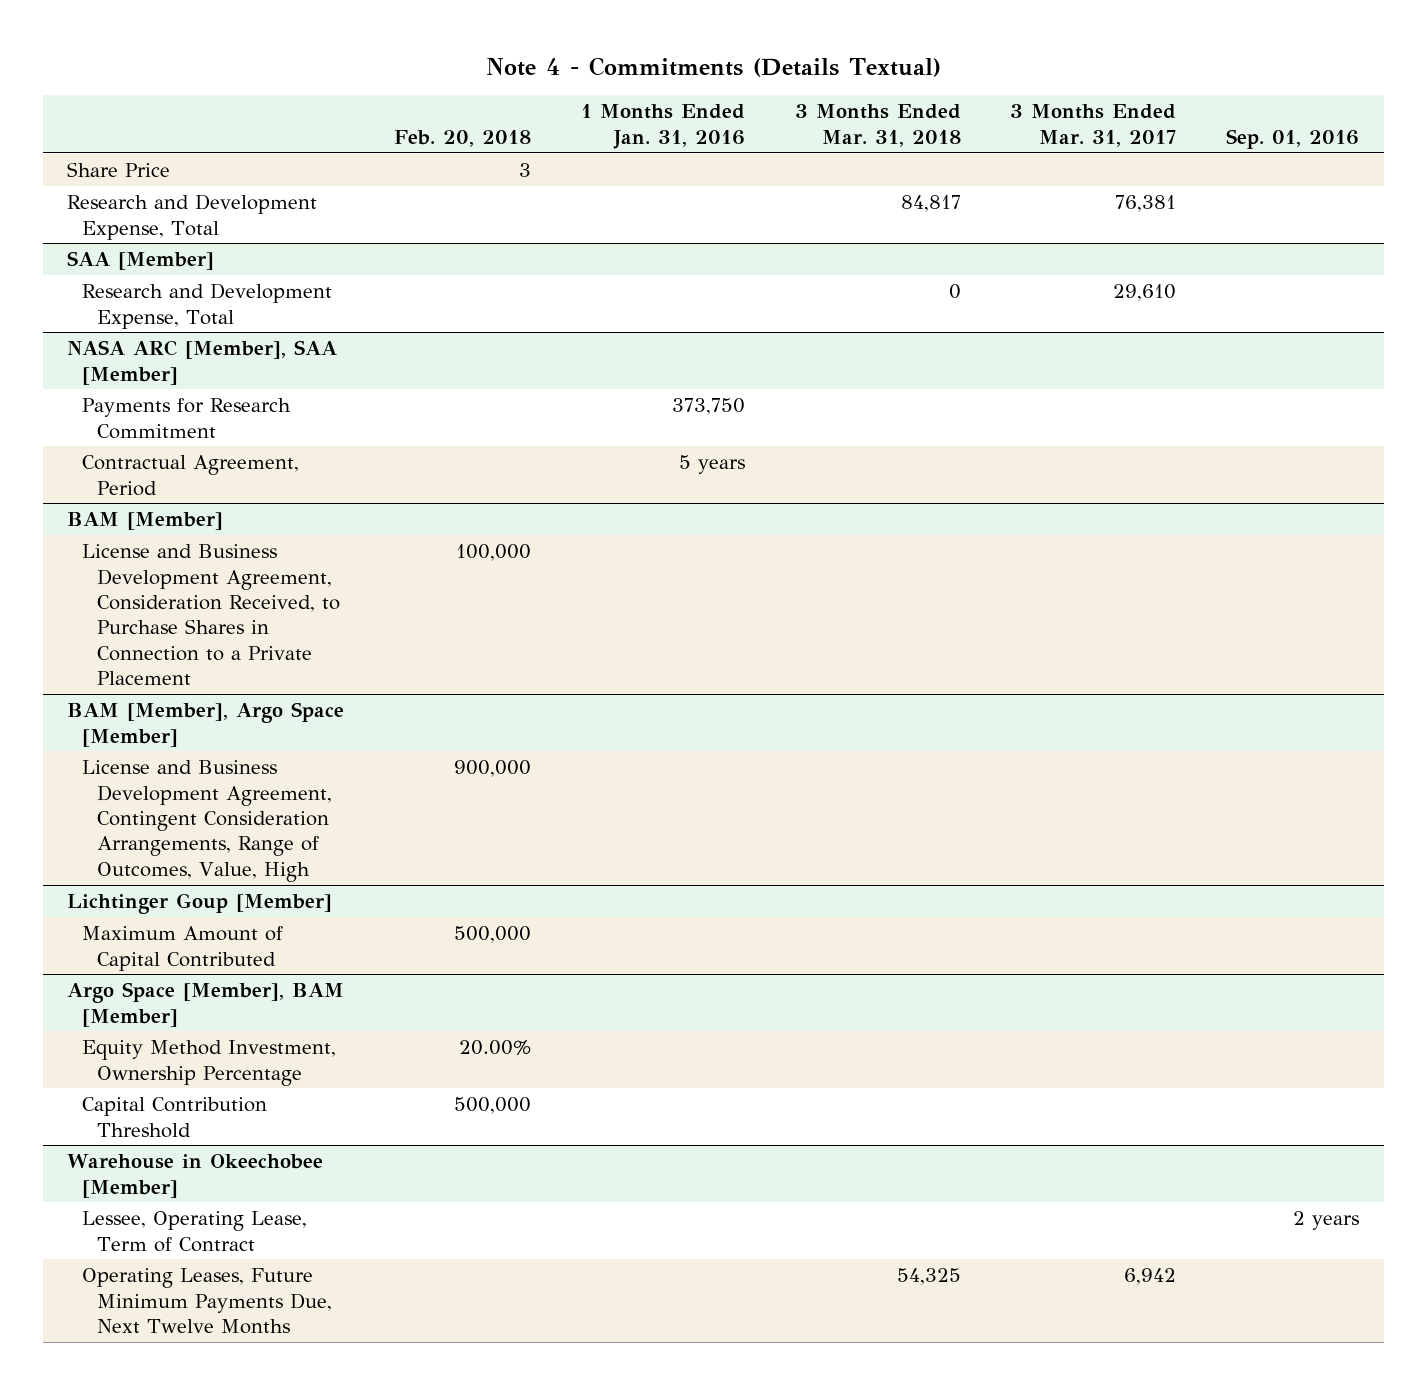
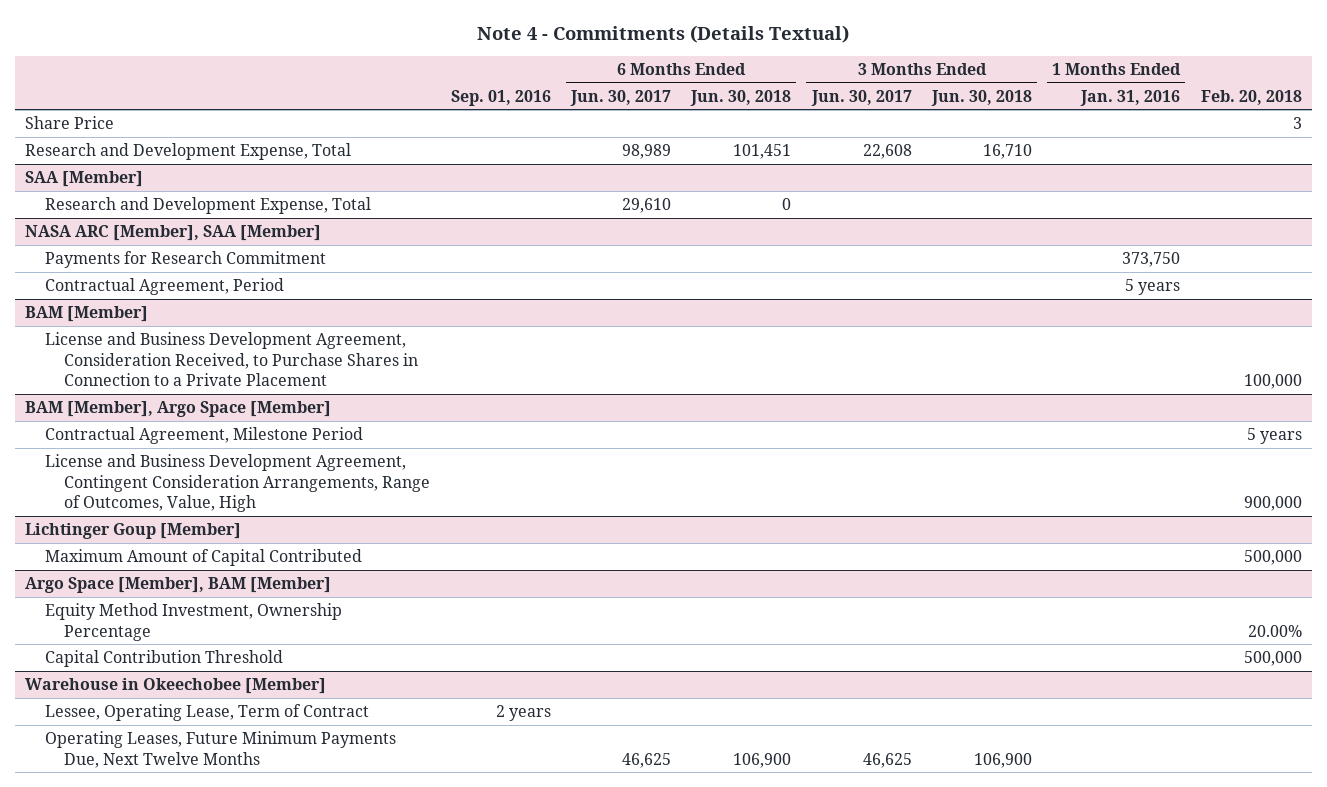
- | Feb. 20, 2018 | 1 Months Ended Jan. 31, 2016 | 3 Months Ended Mar. 31, 2018 | 3 Months Ended Mar. 31, 2017 | Sep. 01, 2016
+ | Sep. 01, 2016 | 6 Months Ended Jun. 30, 2017 | 6 Months Ended Jun. 30, 2018 | 3 Months Ended Jun. 30, 2017 | 3 Months Ended Jun. 30, 2018 | 1 Months Ended Jan. 31, 2016 | Feb. 20, 2018
@ BAM [Member], Argo Space [Member]
+ Contractual Agreement, Milestone Period | | | | | | | 5 years

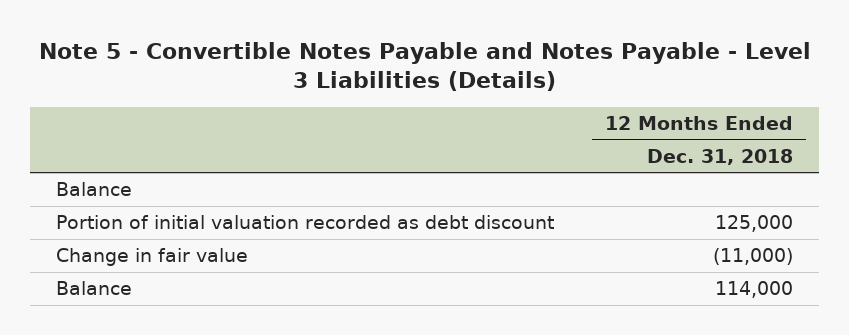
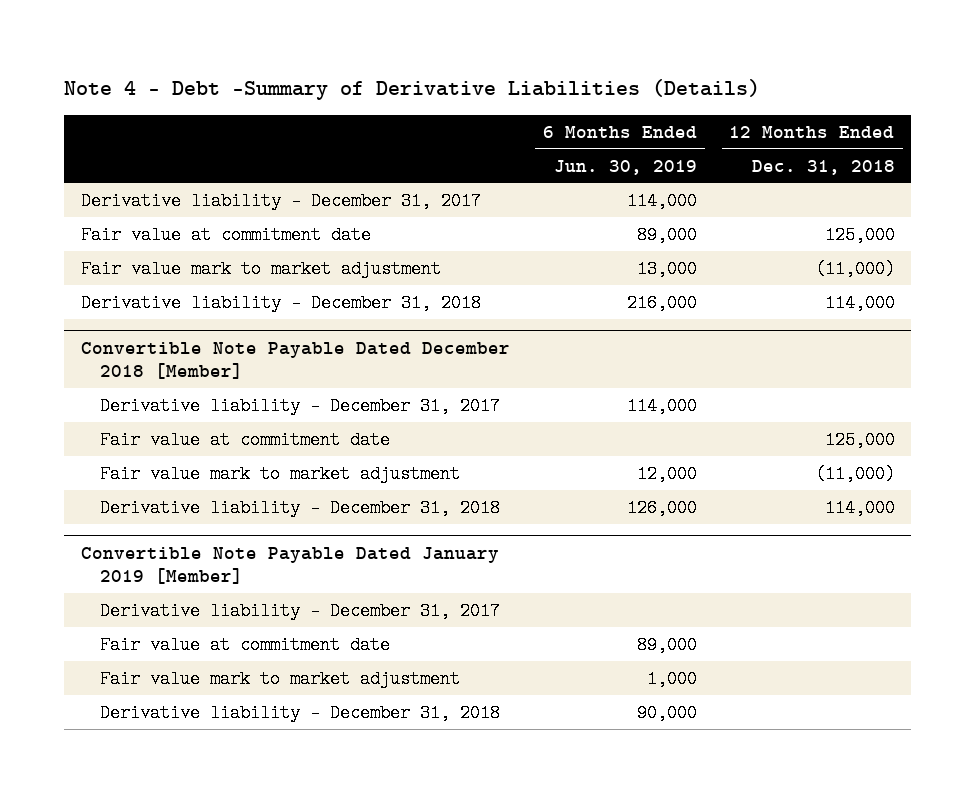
- Note 5 - Convertible Notes Payable and Notes Payable - Level 3 Liabilities (Details)
+ Note 4 - Debt -Summary of Derivative Liabilities (Details)
- | 12 Months Ended Dec. 31, 2018
+ | 6 Months Ended Jun. 30, 2019 | 12 Months Ended Dec. 31, 2018
- Balance
- Portion of initial valuation recorded as debt discount | 125,000
- Change in fair value | (11,000)
- Balance | 114,000
+ Derivative liability - December 31, 2017 | 114,000 |
+ Fair value at commitment date | 89,000 | 125,000
+ Fair value mark to market adjustment | 13,000 | (11,000)
+ Derivative liability - December 31, 2018 | 216,000 | 114,000
+ Convertible Note Payable Dated December 2018 [Member]
+ Derivative liability - December 31, 2017 | 114,000 |
+ Fair value at commitment date | | 125,000
+ Fair value mark to market adjustment | 12,000 | (11,000)
+ Derivative liability - December 31, 2018 | 126,000 | 114,000
+ Convertible Note Payable Dated January 2019 [Member]
+ Derivative liability - December 31, 2017
+ Fair value at commitment date | 89,000 |
+ Fair value mark to market adjustment | 1,000 |
+ Derivative liability - December 31, 2018 | 90,000 |

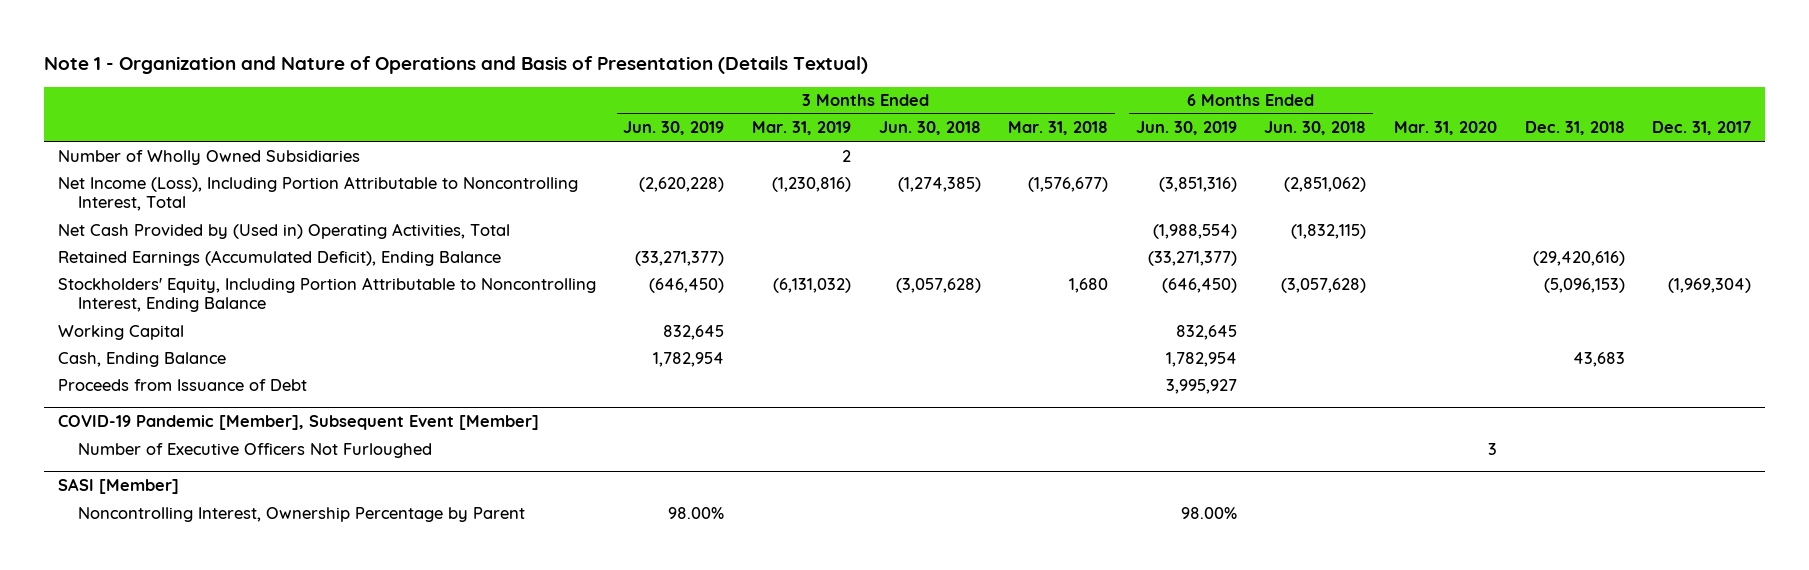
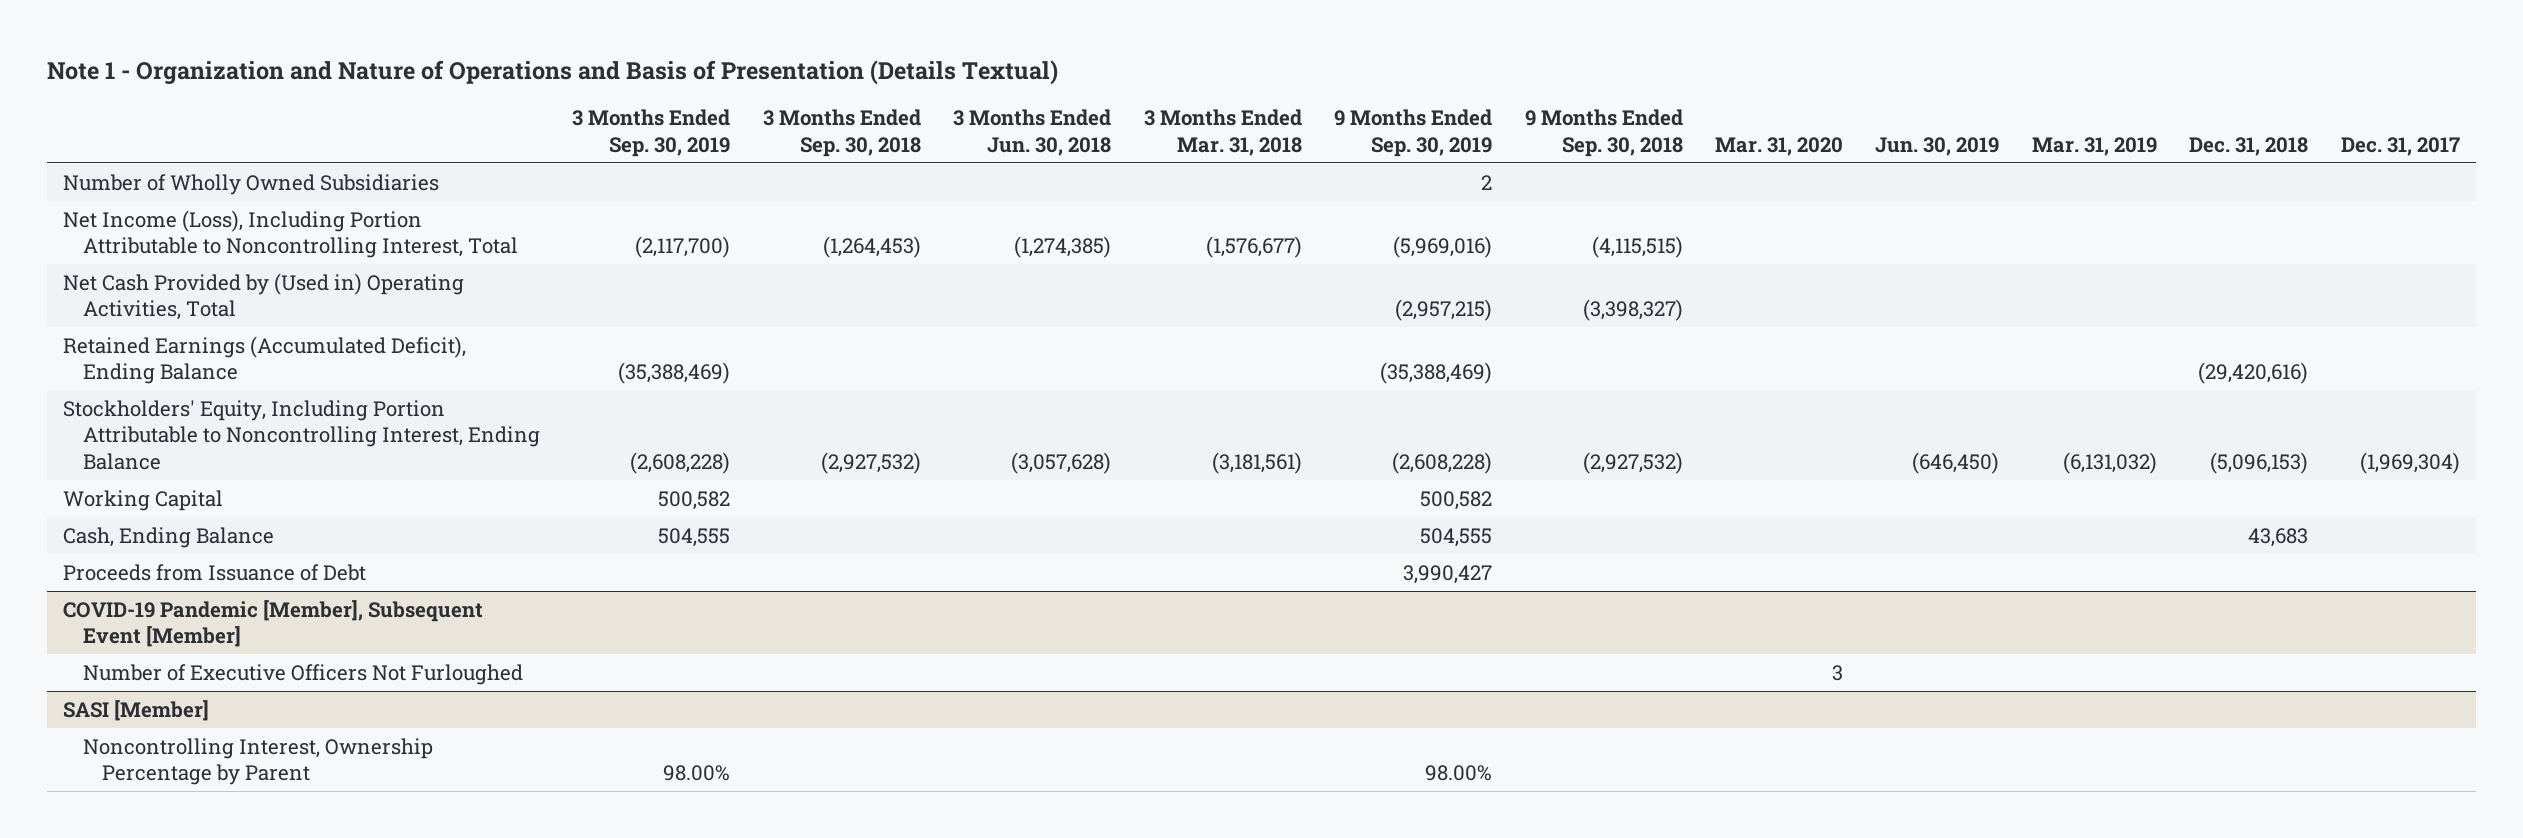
- | 3 Months Ended Jun. 30, 2019 | 3 Months Ended Mar. 31, 2019 | 3 Months Ended Jun. 30, 2018 | 3 Months Ended Mar. 31, 2018 | 6 Months Ended Jun. 30, 2019 | 6 Months Ended Jun. 30, 2018 | Mar. 31, 2020 | Dec. 31, 2018 | Dec. 31, 2017
+ | 3 Months Ended Sep. 30, 2019 | 3 Months Ended Sep. 30, 2018 | 3 Months Ended Jun. 30, 2018 | 3 Months Ended Mar. 31, 2018 | 9 Months Ended Sep. 30, 2019 | 9 Months Ended Sep. 30, 2018 | Mar. 31, 2020 | Jun. 30, 2019 | Mar. 31, 2019 | Dec. 31, 2018 | Dec. 31, 2017
- Stockholders' Equity, Including Portion Attributable to Noncontrolling Interest, Ending Balance | (646,450) | (6,131,032) | (3,057,628) | 1,680 | (646,450) | (3,057,628) | | (5,096,153) | (1,969,304)
+ Stockholders' Equity, Including Portion Attributable to Noncontrolling Interest, Ending Balance | (2,608,228) | (2,927,532) | (3,057,628) | (3,181,561) | (2,608,228) | (2,927,532) | | (646,450) | (6,131,032) | (5,096,153) | (1,969,304)

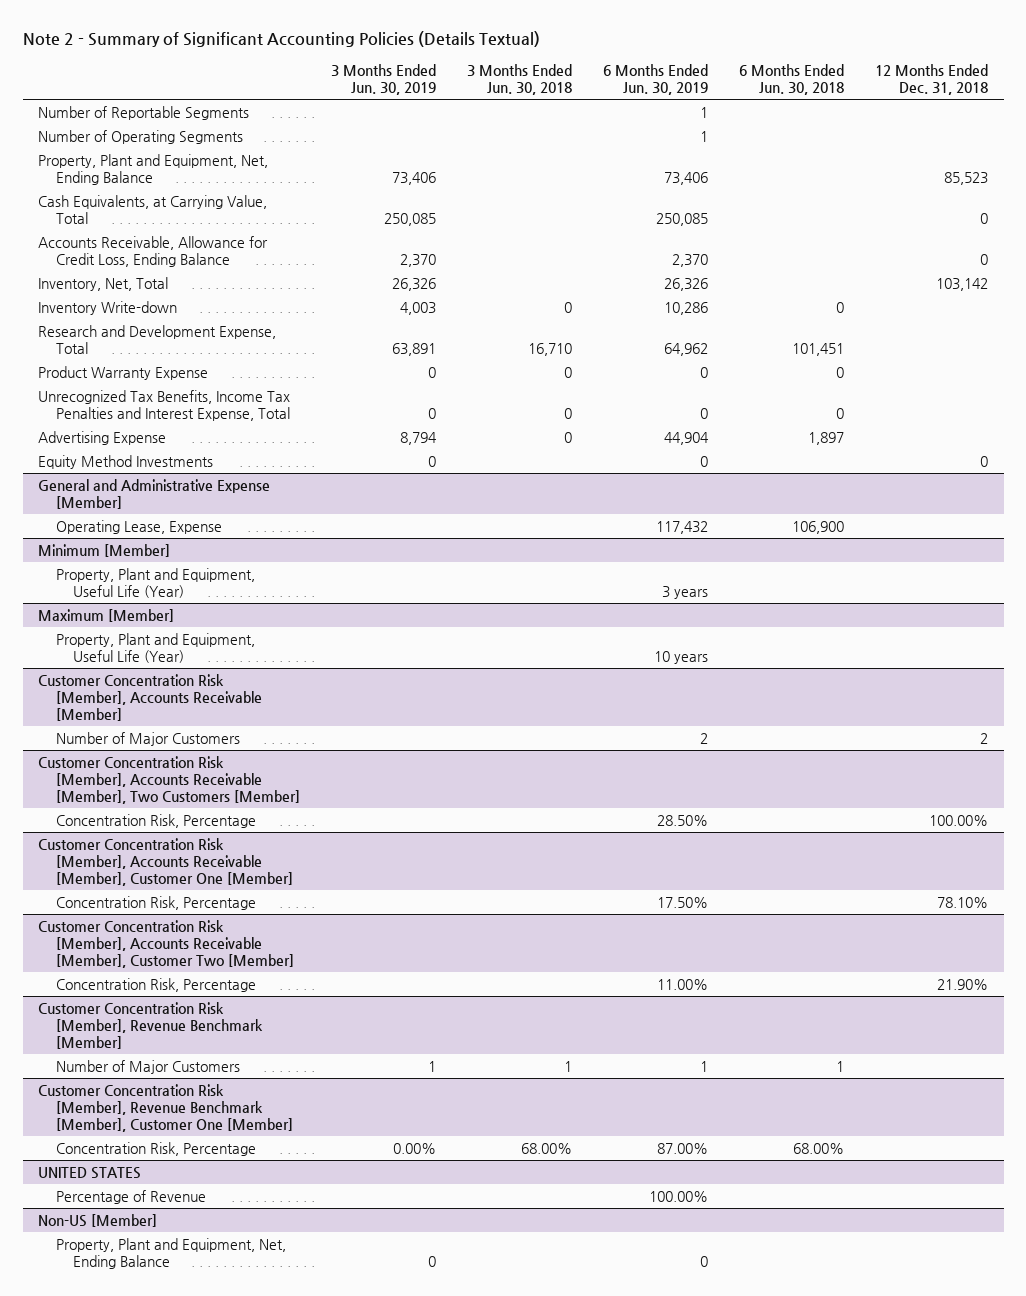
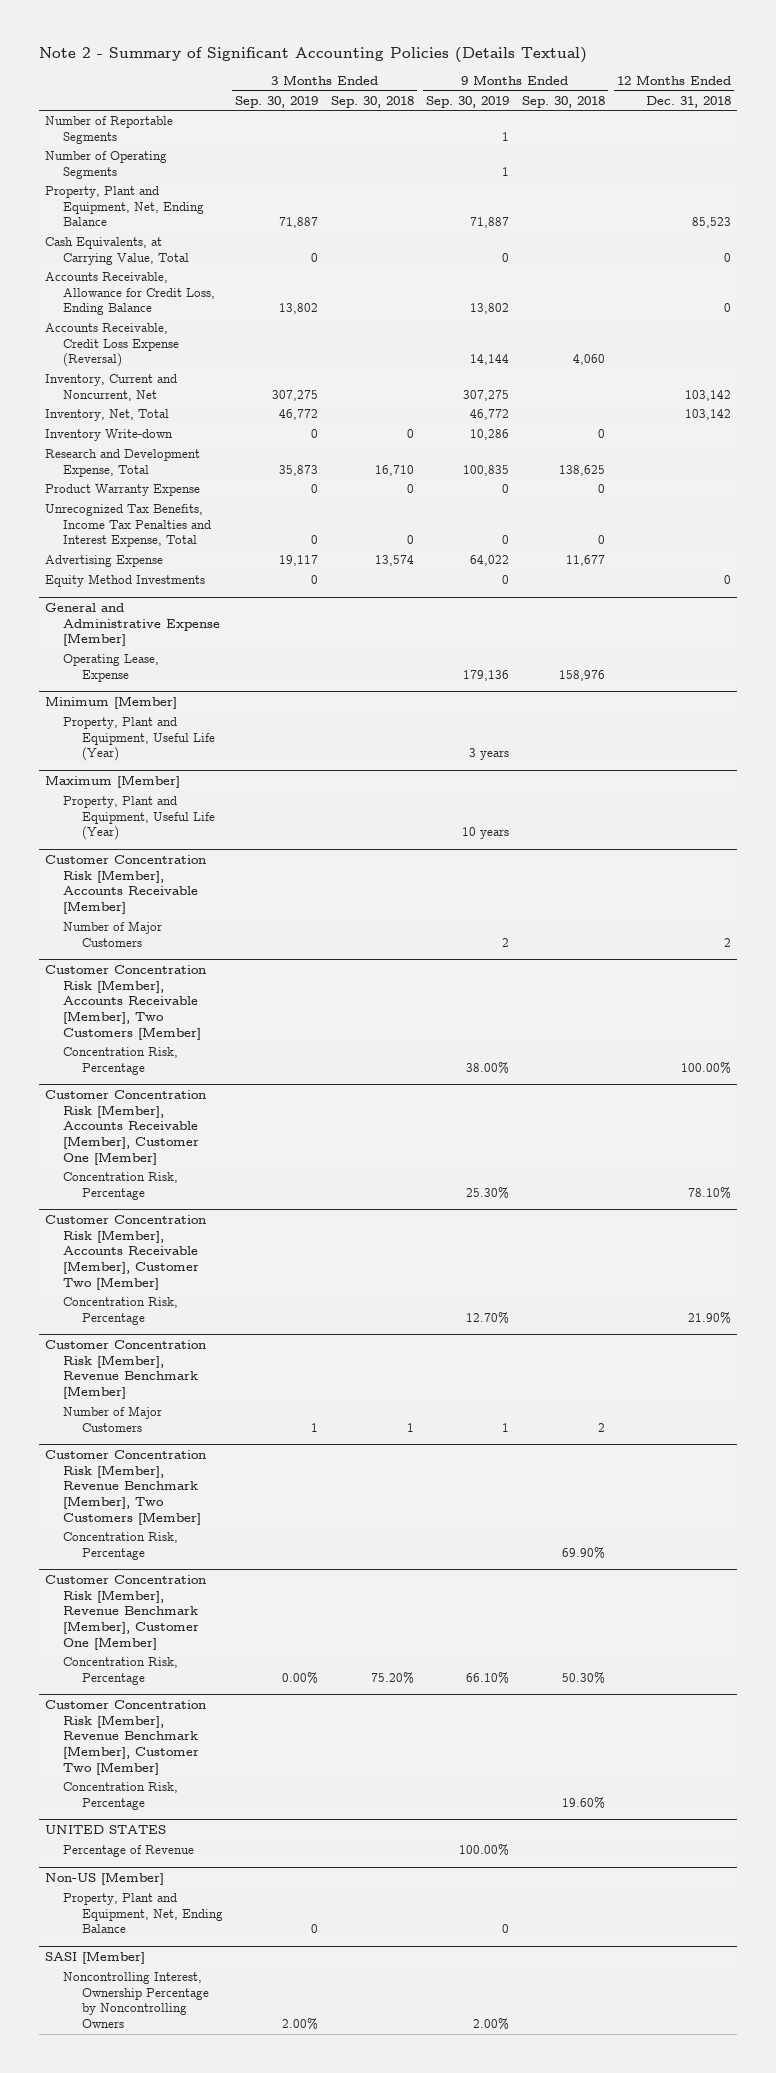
- | 3 Months Ended Jun. 30, 2019 | 3 Months Ended Jun. 30, 2018 | 6 Months Ended Jun. 30, 2019 | 6 Months Ended Jun. 30, 2018 | 12 Months Ended Dec. 31, 2018
+ | 3 Months Ended Sep. 30, 2019 | 3 Months Ended Sep. 30, 2018 | 9 Months Ended Sep. 30, 2019 | 9 Months Ended Sep. 30, 2018 | 12 Months Ended Dec. 31, 2018
+ Accounts Receivable, Credit Loss Expense (Reversal) | | | 14,144 | 4,060 |
+ Inventory, Current and Noncurrent, Net | 307,275 | | 307,275 | | 103,142
+ Customer Concentration Risk [Member], Revenue Benchmark [Member], Two Customers [Member]
+ Concentration Risk, Percentage | | | | 69.90% |
+ Customer Concentration Risk [Member], Revenue Benchmark [Member], Customer Two [Member]
+ Concentration Risk, Percentage | | | | 19.60% |
+ SASI [Member]
+ Noncontrolling Interest, Ownership Percentage by Noncontrolling Owners | 2.00% | | 2.00% | |

